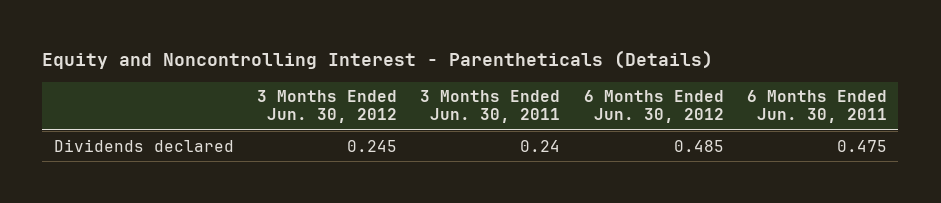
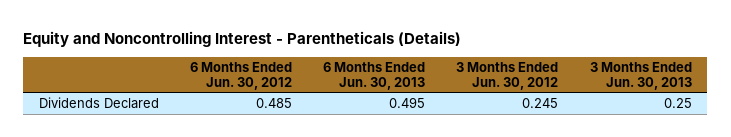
- | 3 Months Ended Jun. 30, 2012 | 3 Months Ended Jun. 30, 2011 | 6 Months Ended Jun. 30, 2012 | 6 Months Ended Jun. 30, 2011
+ | 6 Months Ended Jun. 30, 2012 | 6 Months Ended Jun. 30, 2013 | 3 Months Ended Jun. 30, 2012 | 3 Months Ended Jun. 30, 2013
- Dividends declared | 0.245 | 0.24 | 0.485 | 0.475
+ Dividends Declared | 0.485 | 0.495 | 0.245 | 0.25

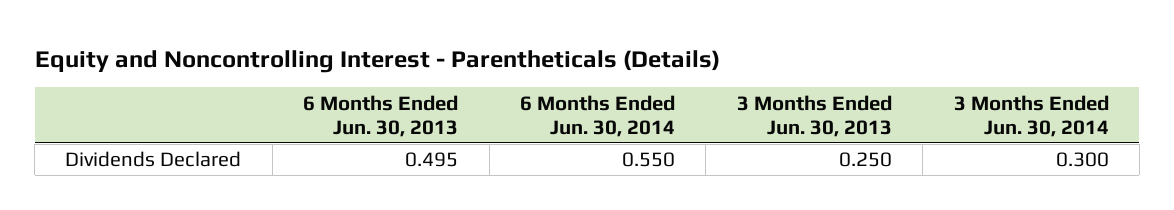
- | 6 Months Ended Jun. 30, 2012 | 6 Months Ended Jun. 30, 2013 | 3 Months Ended Jun. 30, 2012 | 3 Months Ended Jun. 30, 2013
+ | 6 Months Ended Jun. 30, 2013 | 6 Months Ended Jun. 30, 2014 | 3 Months Ended Jun. 30, 2013 | 3 Months Ended Jun. 30, 2014
- Dividends Declared | 0.485 | 0.495 | 0.245 | 0.25
+ Dividends Declared | 0.495 | 0.550 | 0.250 | 0.300

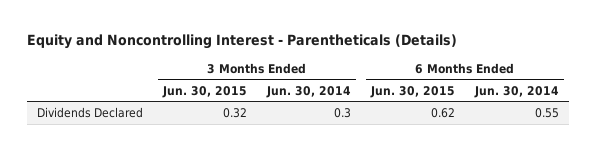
- | 6 Months Ended Jun. 30, 2013 | 6 Months Ended Jun. 30, 2014 | 3 Months Ended Jun. 30, 2013 | 3 Months Ended Jun. 30, 2014
+ | 3 Months Ended Jun. 30, 2015 | 3 Months Ended Jun. 30, 2014 | 6 Months Ended Jun. 30, 2015 | 6 Months Ended Jun. 30, 2014
- Dividends Declared | 0.495 | 0.550 | 0.250 | 0.300
+ Dividends Declared | 0.32 | 0.3 | 0.62 | 0.55

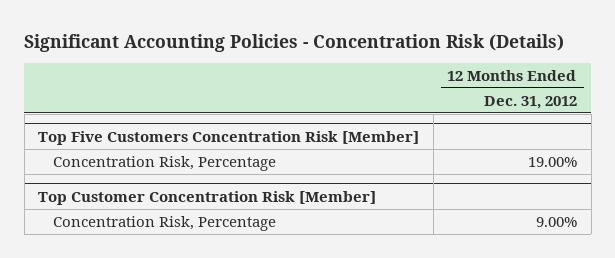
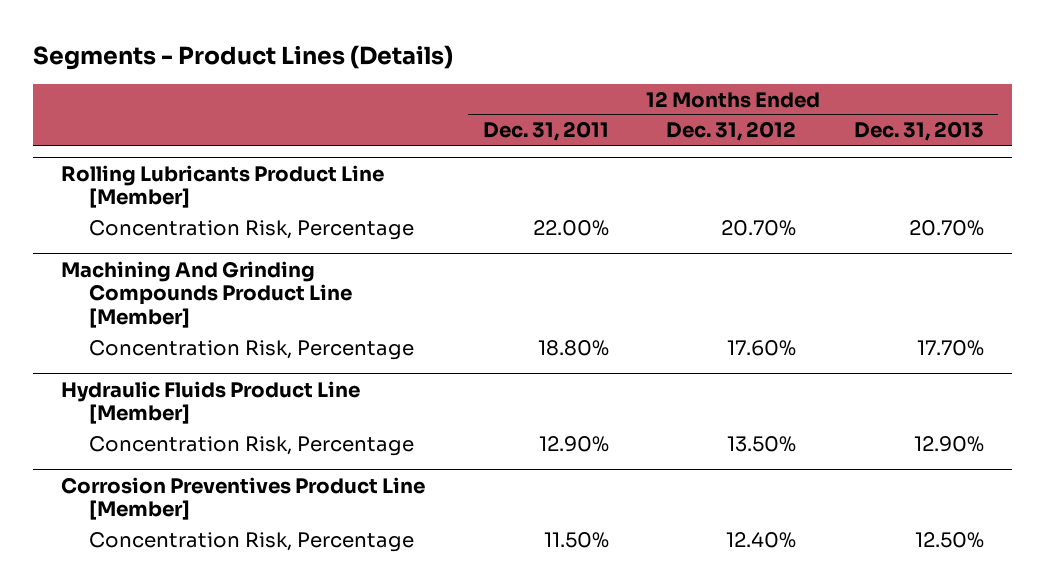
- Significant Accounting Policies - Concentration Risk (Details)
+ Segments - Product Lines (Details)
- | 12 Months Ended Dec. 31, 2012
+ | 12 Months Ended Dec. 31, 2011 | 12 Months Ended Dec. 31, 2012 | 12 Months Ended Dec. 31, 2013
- Top Five Customers Concentration Risk [Member]
- Concentration Risk, Percentage | 19.00%
- Top Customer Concentration Risk [Member]
- Concentration Risk, Percentage | 9.00%
+ Rolling Lubricants Product Line [Member]
+ Concentration Risk, Percentage | 22.00% | 20.70% | 20.70%
+ Machining And Grinding Compounds Product Line [Member]
+ Concentration Risk, Percentage | 18.80% | 17.60% | 17.70%
+ Hydraulic Fluids Product Line [Member]
+ Concentration Risk, Percentage | 12.90% | 13.50% | 12.90%
+ Corrosion Preventives Product Line [Member]
+ Concentration Risk, Percentage | 11.50% | 12.40% | 12.50%

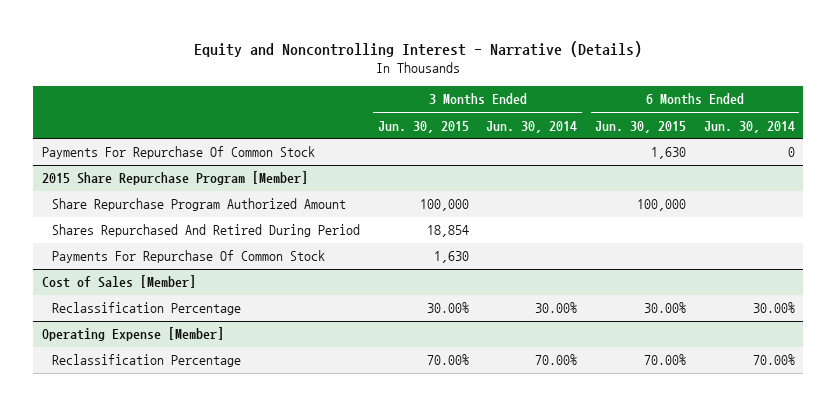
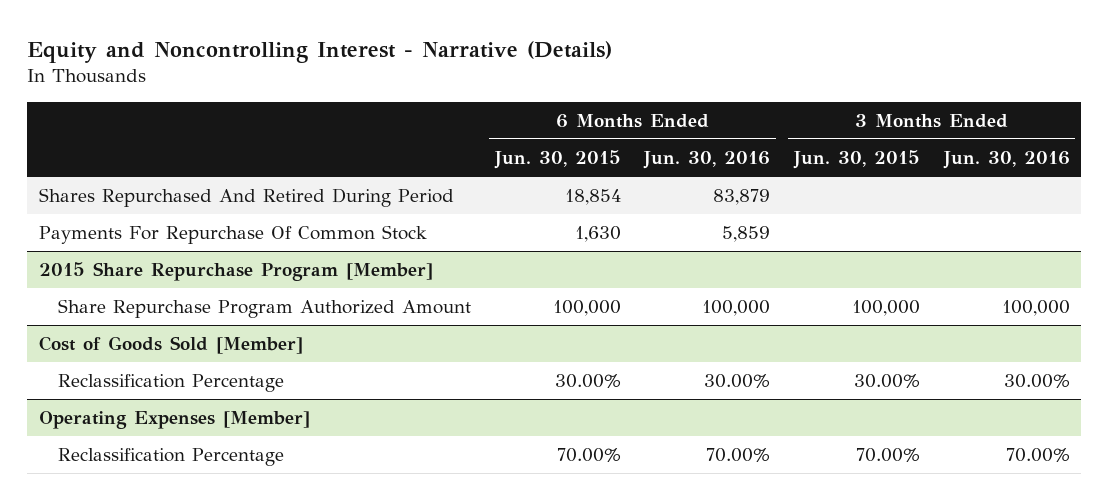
- | 3 Months Ended Jun. 30, 2015 | 3 Months Ended Jun. 30, 2014 | 6 Months Ended Jun. 30, 2015 | 6 Months Ended Jun. 30, 2014
+ | 6 Months Ended Jun. 30, 2015 | 6 Months Ended Jun. 30, 2016 | 3 Months Ended Jun. 30, 2015 | 3 Months Ended Jun. 30, 2016
+ Shares Repurchased And Retired During Period | 18,854 | 83,879 | |
@ 2015 Share Repurchase Program [Member]
- Shares Repurchased And Retired During Period | 18,854 | | |
- Payments For Repurchase Of Common Stock | 1,630 | | |
- Cost of Sales [Member]
+ Cost of Goods Sold [Member]
- Operating Expense [Member]
+ Operating Expenses [Member]

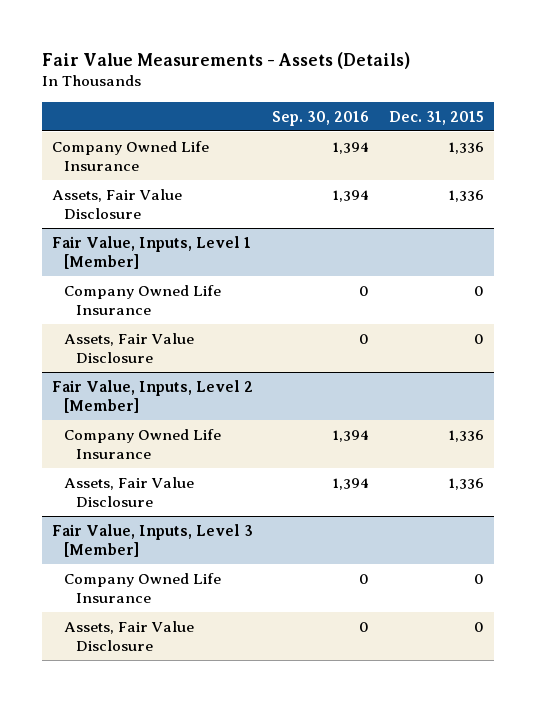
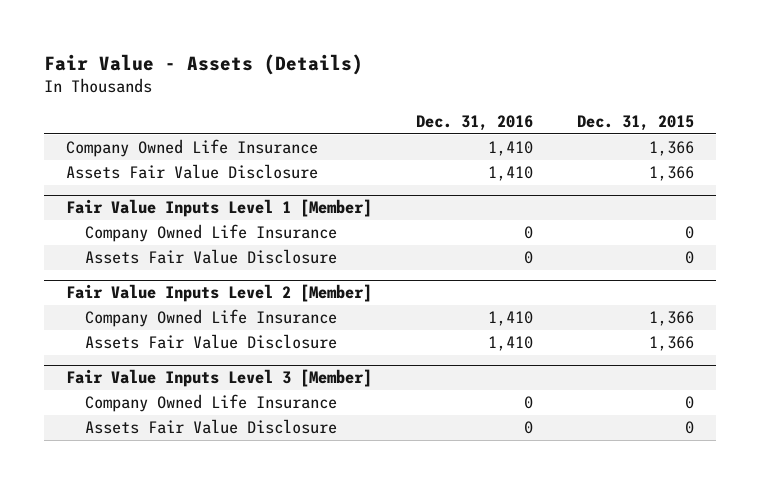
- Fair Value Measurements - Assets (Details)
+ Fair Value - Assets (Details)
- | Sep. 30, 2016 | Dec. 31, 2015
+ | Dec. 31, 2016 | Dec. 31, 2015
- Company Owned Life Insurance | 1,394 | 1,336
- Assets, Fair Value Disclosure | 1,394 | 1,336
- Fair Value, Inputs, Level 1 [Member]
+ Company Owned Life Insurance | 1,410 | 1,366
+ Assets Fair Value Disclosure | 1,410 | 1,366
+ Fair Value Inputs Level 1 [Member]
- Assets, Fair Value Disclosure | 0 | 0
- Fair Value, Inputs, Level 2 [Member]
- Company Owned Life Insurance | 1,394 | 1,336
- Assets, Fair Value Disclosure | 1,394 | 1,336
- Fair Value, Inputs, Level 3 [Member]
+ Assets Fair Value Disclosure | 0 | 0
+ Fair Value Inputs Level 2 [Member]
+ Company Owned Life Insurance | 1,410 | 1,366
+ Assets Fair Value Disclosure | 1,410 | 1,366
+ Fair Value Inputs Level 3 [Member]
- Assets, Fair Value Disclosure | 0 | 0
+ Assets Fair Value Disclosure | 0 | 0

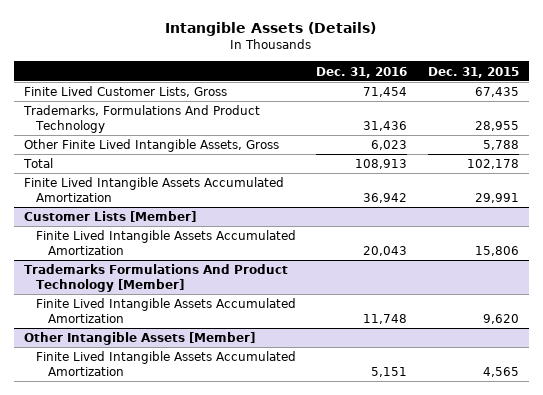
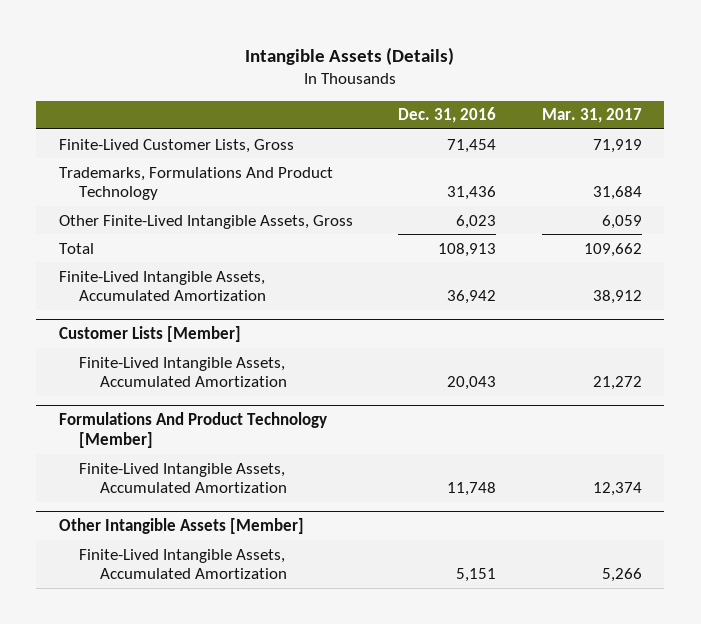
- | Dec. 31, 2016 | Dec. 31, 2015
+ | Dec. 31, 2016 | Mar. 31, 2017
- Finite Lived Customer Lists, Gross | 71,454 | 67,435
+ Finite-Lived Customer Lists, Gross | 71,454 | 71,919
- Other Finite Lived Intangible Assets, Gross | 6,023 | 5,788
+ Other Finite-Lived Intangible Assets, Gross | 6,023 | 6,059
- Finite Lived Intangible Assets Accumulated Amortization | 36,942 | 29,991
+ Finite-Lived Intangible Assets, Accumulated Amortization | 36,942 | 38,912
@ Customer Lists [Member]
- Finite Lived Intangible Assets Accumulated Amortization | 20,043 | 15,806
- Trademarks Formulations And Product Technology [Member]
- Finite Lived Intangible Assets Accumulated Amortization | 11,748 | 9,620
@ Customer Lists [Member]
+ Finite-Lived Intangible Assets, Accumulated Amortization | 20,043 | 21,272
+ Formulations And Product Technology [Member]
+ Finite-Lived Intangible Assets, Accumulated Amortization | 11,748 | 12,374
@ Other Intangible Assets [Member]
- Finite Lived Intangible Assets Accumulated Amortization | 5,151 | 4,565
+ Finite-Lived Intangible Assets, Accumulated Amortization | 5,151 | 5,266

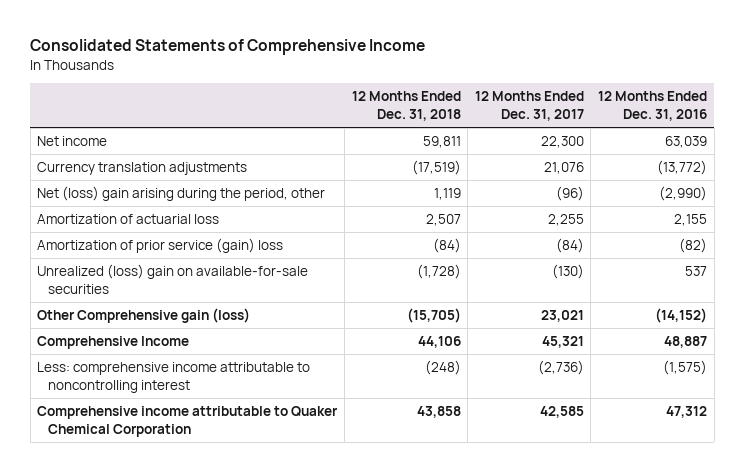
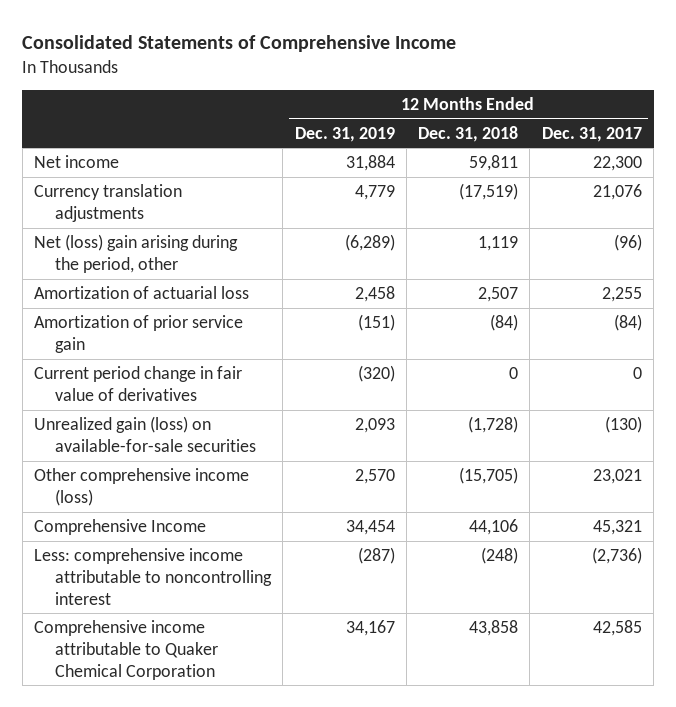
- | 12 Months Ended Dec. 31, 2018 | 12 Months Ended Dec. 31, 2017 | 12 Months Ended Dec. 31, 2016
+ | 12 Months Ended Dec. 31, 2019 | 12 Months Ended Dec. 31, 2018 | 12 Months Ended Dec. 31, 2017
- Amortization of prior service (gain) loss | (84) | (84) | (82)
- Unrealized (loss) gain on available-for-sale securities | (1,728) | (130) | 537
- Other Comprehensive gain (loss) | (15,705) | 23,021 | (14,152)
+ Amortization of prior service gain | (151) | (84) | (84)
+ Current period change in fair value of derivatives | (320) | 0 | 0
+ Unrealized gain (loss) on available-for-sale securities | 2,093 | (1,728) | (130)
+ Other comprehensive income (loss) | 2,570 | (15,705) | 23,021

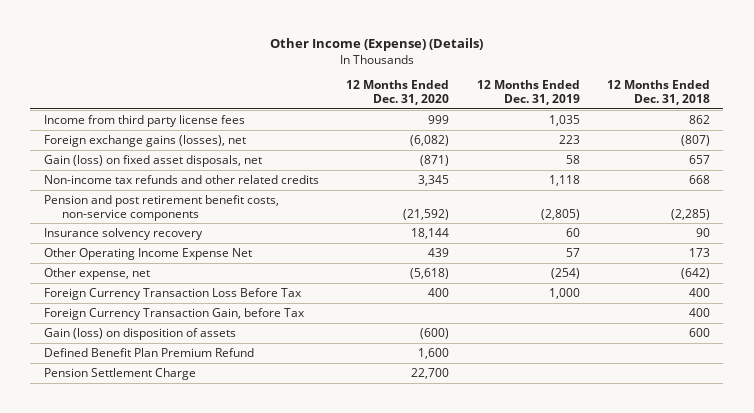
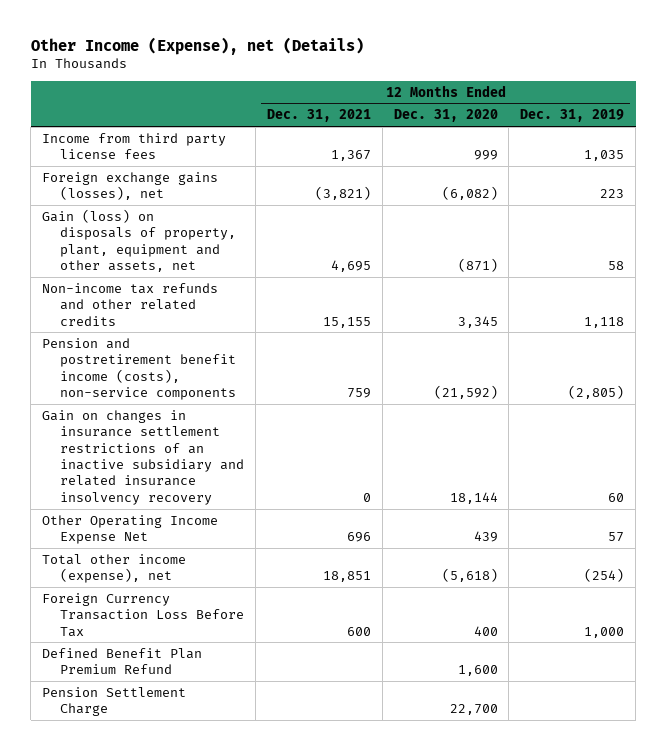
- Other Income (Expense) (Details)
+ Other Income (Expense), net (Details)
- | 12 Months Ended Dec. 31, 2020 | 12 Months Ended Dec. 31, 2019 | 12 Months Ended Dec. 31, 2018
+ | 12 Months Ended Dec. 31, 2021 | 12 Months Ended Dec. 31, 2020 | 12 Months Ended Dec. 31, 2019
- Gain (loss) on fixed asset disposals, net | (871) | 58 | 657
+ Gain (loss) on disposals of property, plant, equipment and other assets, net | 4,695 | (871) | 58
- Pension and post retirement benefit costs, non-service components | (21,592) | (2,805) | (2,285)
- Insurance solvency recovery | 18,144 | 60 | 90
+ Pension and postretirement benefit income (costs), non-service components | 759 | (21,592) | (2,805)
+ Gain on changes in insurance settlement restrictions of an inactive subsidiary and related insurance insolvency recovery | 0 | 18,144 | 60
- Other expense, net | (5,618) | (254) | (642)
+ Total other income (expense), net | 18,851 | (5,618) | (254)
- Foreign Currency Transaction Gain, before Tax | | | 400
- Gain (loss) on disposition of assets | (600) | | 600

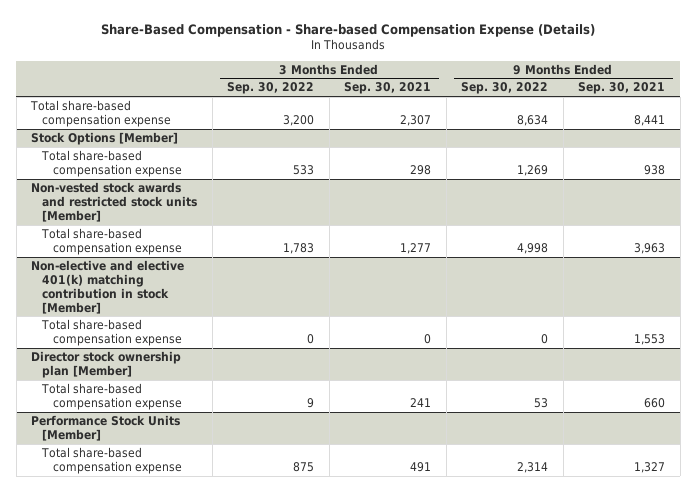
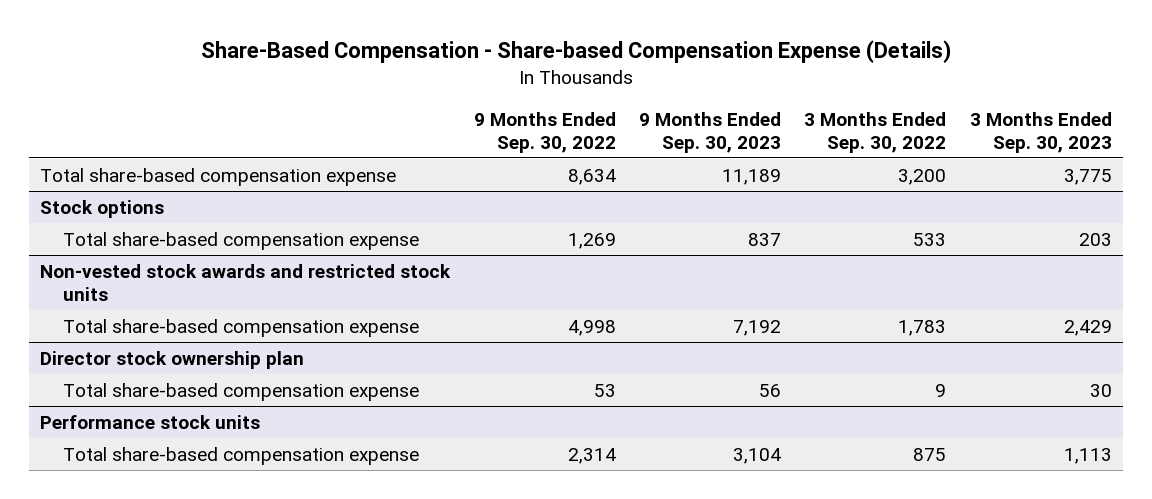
- | 3 Months Ended Sep. 30, 2022 | 3 Months Ended Sep. 30, 2021 | 9 Months Ended Sep. 30, 2022 | 9 Months Ended Sep. 30, 2021
+ | 9 Months Ended Sep. 30, 2022 | 9 Months Ended Sep. 30, 2023 | 3 Months Ended Sep. 30, 2022 | 3 Months Ended Sep. 30, 2023
- Stock Options [Member]
+ Stock options
- Non-vested stock awards and restricted stock units [Member]
+ Non-vested stock awards and restricted stock units
- Non-elective and elective 401(k) matching contribution in stock [Member]
- Total share-based compensation expense | 0 | 0 | 0 | 1,553
- Director stock ownership plan [Member]
+ Director stock ownership plan
- Performance Stock Units [Member]
+ Performance stock units

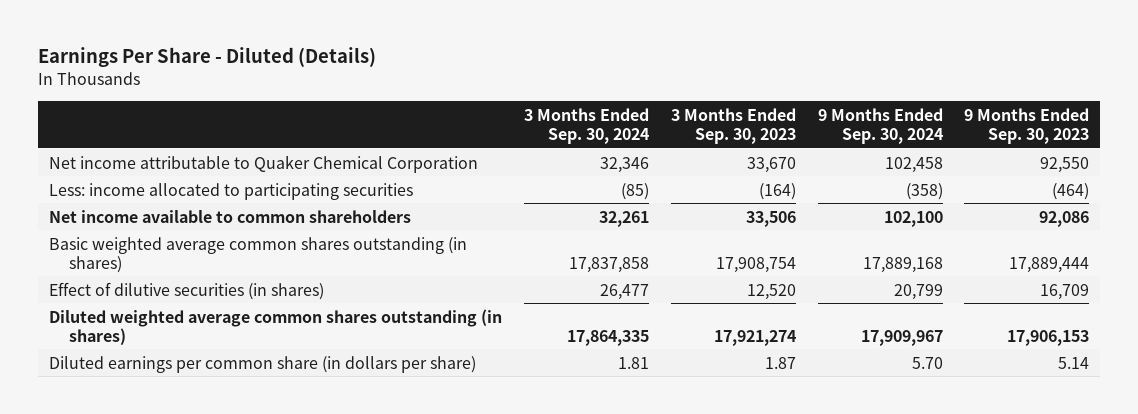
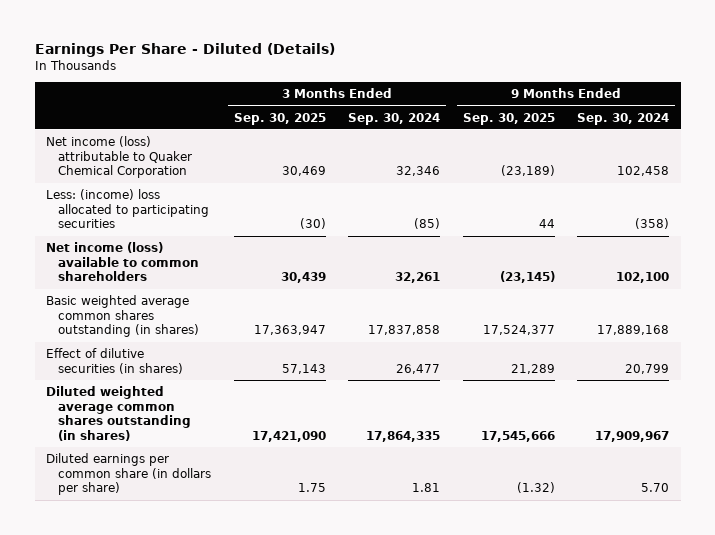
- | 3 Months Ended Sep. 30, 2024 | 3 Months Ended Sep. 30, 2023 | 9 Months Ended Sep. 30, 2024 | 9 Months Ended Sep. 30, 2023
+ | 3 Months Ended Sep. 30, 2025 | 3 Months Ended Sep. 30, 2024 | 9 Months Ended Sep. 30, 2025 | 9 Months Ended Sep. 30, 2024
- Net income attributable to Quaker Chemical Corporation | 32,346 | 33,670 | 102,458 | 92,550
- Less: income allocated to participating securities | (85) | (164) | (358) | (464)
- Net income available to common shareholders | 32,261 | 33,506 | 102,100 | 92,086
+ Net income (loss) attributable to Quaker Chemical Corporation | 30,469 | 32,346 | (23,189) | 102,458
+ Less: (income) loss allocated to participating securities | (30) | (85) | 44 | (358)
+ Net income (loss) available to common shareholders | 30,439 | 32,261 | (23,145) | 102,100

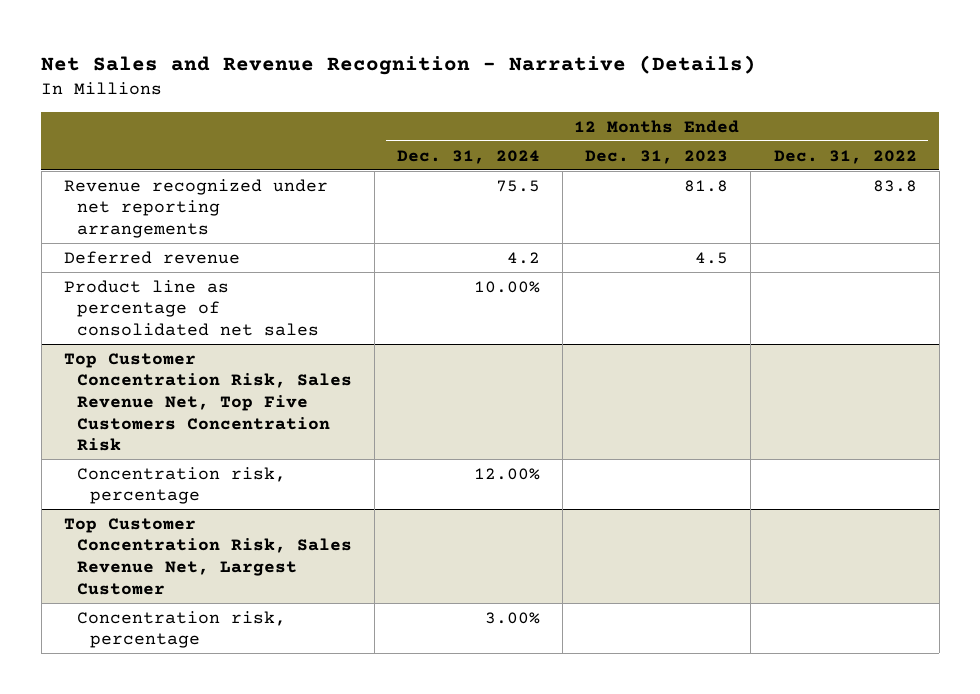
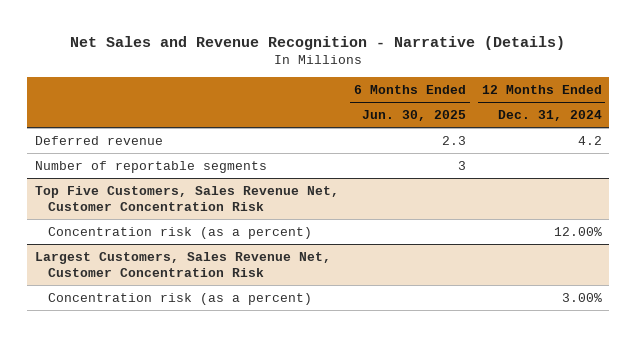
- | 12 Months Ended Dec. 31, 2024 | 12 Months Ended Dec. 31, 2023 | 12 Months Ended Dec. 31, 2022
+ | 6 Months Ended Jun. 30, 2025 | 12 Months Ended Dec. 31, 2024
- Revenue recognized under net reporting arrangements | 75.5 | 81.8 | 83.8
- Product line as percentage of consolidated net sales | 10.00% | |
- Top Customer Concentration Risk, Sales Revenue Net, Top Five Customers Concentration Risk
- Concentration risk, percentage | 12.00% | |
- Top Customer Concentration Risk, Sales Revenue Net, Largest Customer
- Concentration risk, percentage | 3.00% | |
+ Number of reportable segments | 3 |
+ Top Five Customers, Sales Revenue Net, Customer Concentration Risk
+ Concentration risk (as a percent) | | 12.00%
+ Largest Customers, Sales Revenue Net, Customer Concentration Risk
+ Concentration risk (as a percent) | | 3.00%

